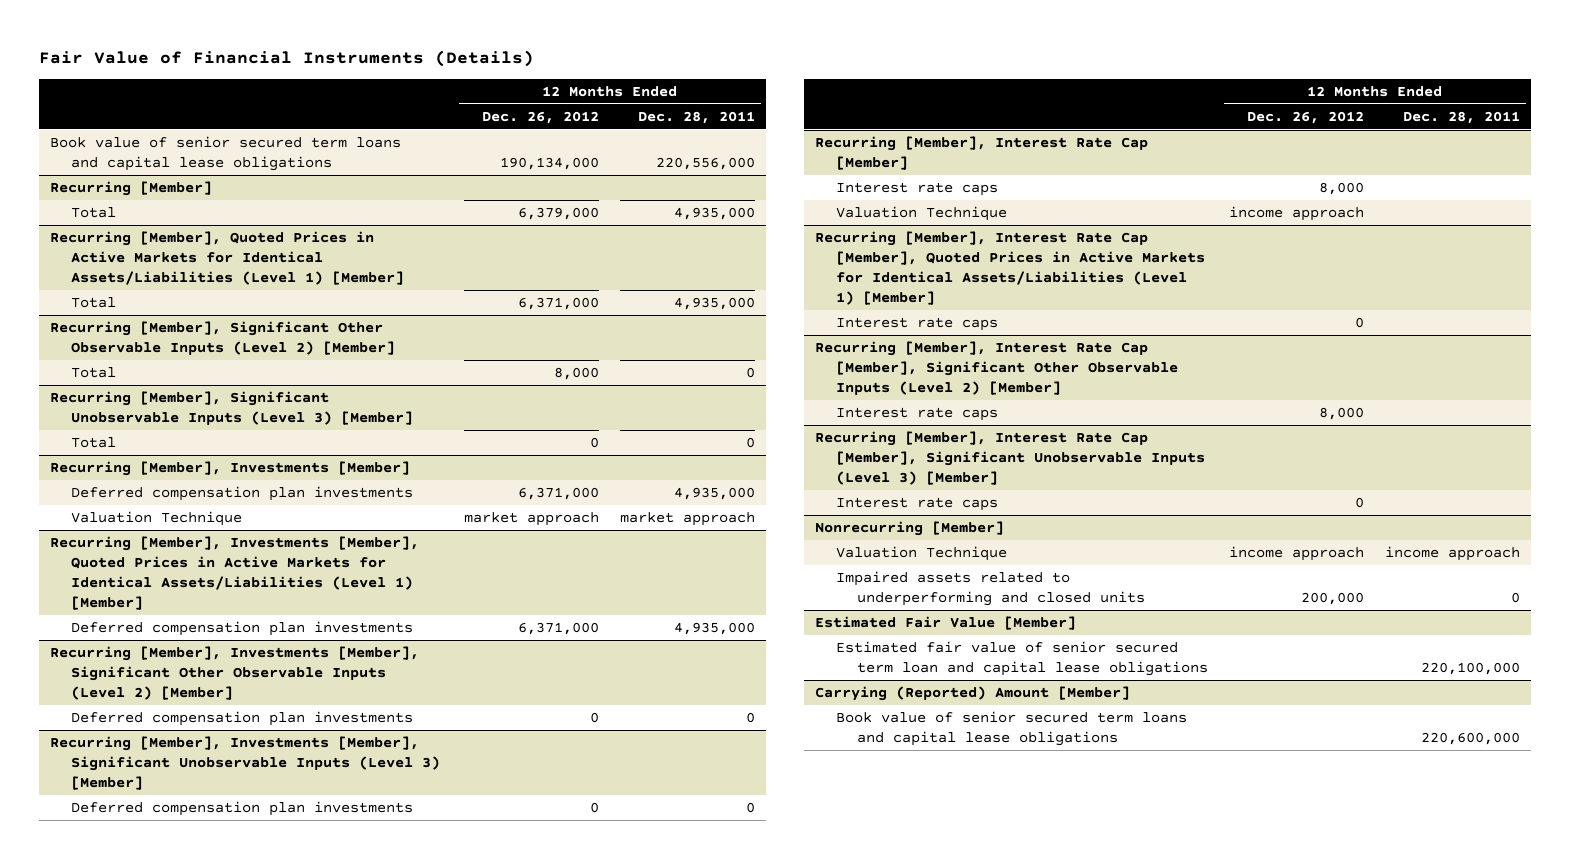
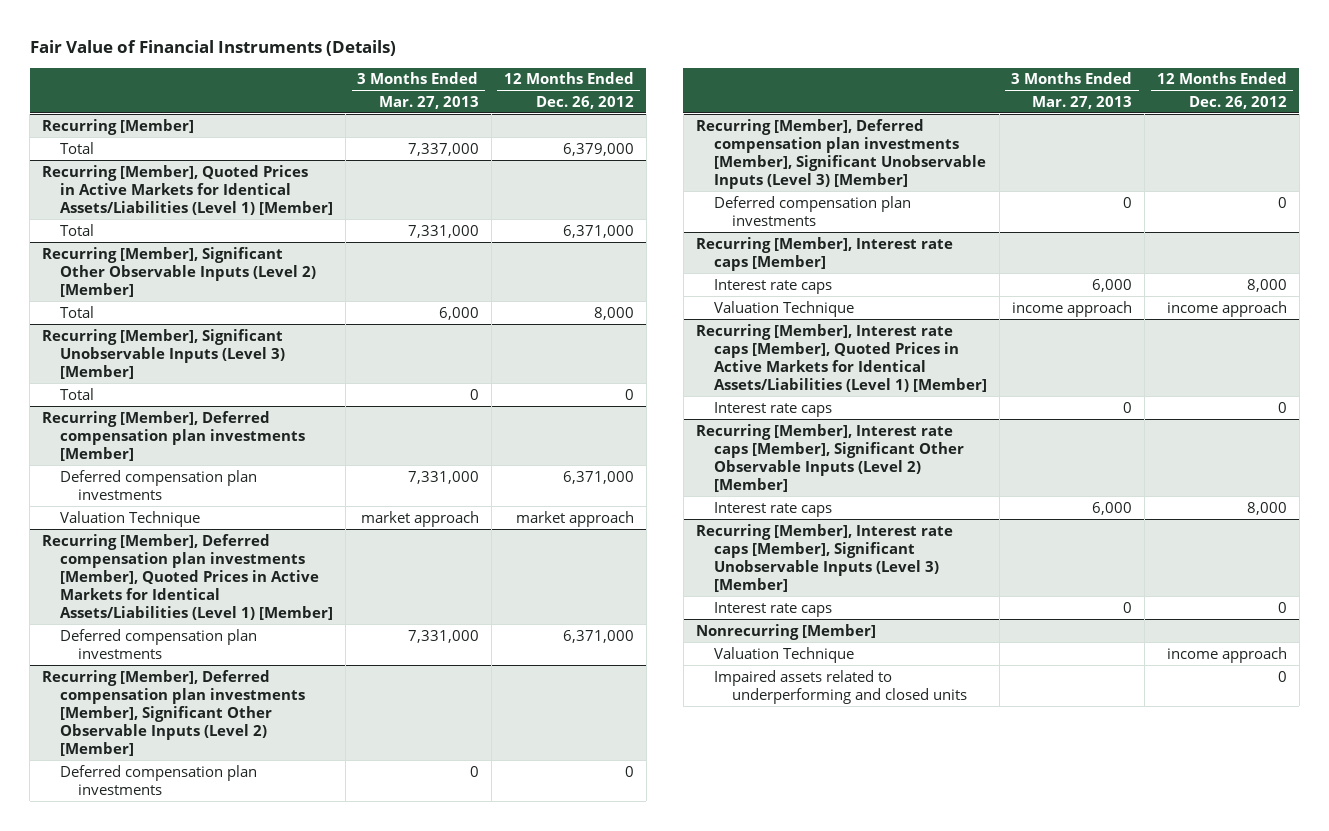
- | 12 Months Ended Dec. 26, 2012 | 12 Months Ended Dec. 28, 2011
+ | 3 Months Ended Mar. 27, 2013 | 12 Months Ended Dec. 26, 2012
- Book value of senior secured term loans and capital lease obligations | 190,134,000 | 220,556,000
- Recurring [Member], Investments [Member]
+ Recurring [Member], Deferred compensation plan investments [Member]
- Recurring [Member], Investments [Member], Quoted Prices in Active Markets for Identical Assets/Liabilities (Level 1) [Member]
+ Recurring [Member], Deferred compensation plan investments [Member], Quoted Prices in Active Markets for Identical Assets/Liabilities (Level 1) [Member]
- Recurring [Member], Investments [Member], Significant Other Observable Inputs (Level 2) [Member]
+ Recurring [Member], Deferred compensation plan investments [Member], Significant Other Observable Inputs (Level 2) [Member]
- Recurring [Member], Investments [Member], Significant Unobservable Inputs (Level 3) [Member]
+ Recurring [Member], Deferred compensation plan investments [Member], Significant Unobservable Inputs (Level 3) [Member]
- Recurring [Member], Interest Rate Cap [Member]
+ Recurring [Member], Interest rate caps [Member]
- Recurring [Member], Interest Rate Cap [Member], Quoted Prices in Active Markets for Identical Assets/Liabilities (Level 1) [Member]
+ Recurring [Member], Interest rate caps [Member], Quoted Prices in Active Markets for Identical Assets/Liabilities (Level 1) [Member]
- Recurring [Member], Interest Rate Cap [Member], Significant Other Observable Inputs (Level 2) [Member]
+ Recurring [Member], Interest rate caps [Member], Significant Other Observable Inputs (Level 2) [Member]
- Recurring [Member], Interest Rate Cap [Member], Significant Unobservable Inputs (Level 3) [Member]
+ Recurring [Member], Interest rate caps [Member], Significant Unobservable Inputs (Level 3) [Member]
@ Nonrecurring [Member]
- Impaired assets related to underperforming and closed units | 200,000 | 0
- Estimated Fair Value [Member]
- Estimated fair value of senior secured term loan and capital lease obligations | | 220,100,000
- Carrying (Reported) Amount [Member]
- Book value of senior secured term loans and capital lease obligations | | 220,600,000
@ Nonrecurring [Member]
+ Impaired assets related to underperforming and closed units | | 0

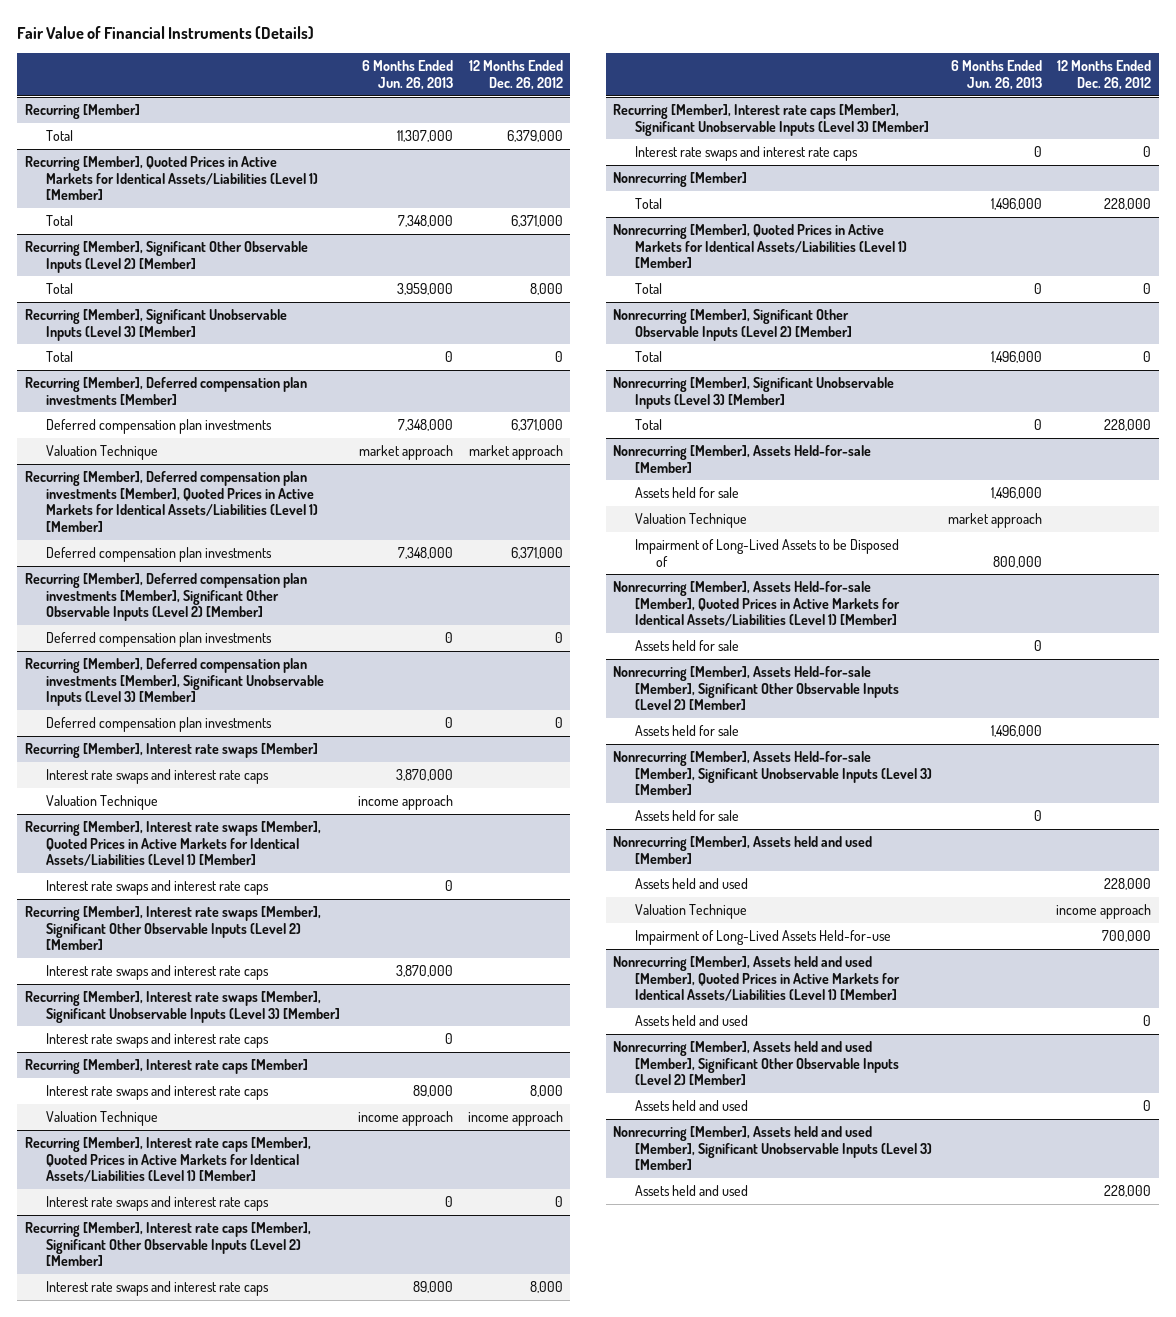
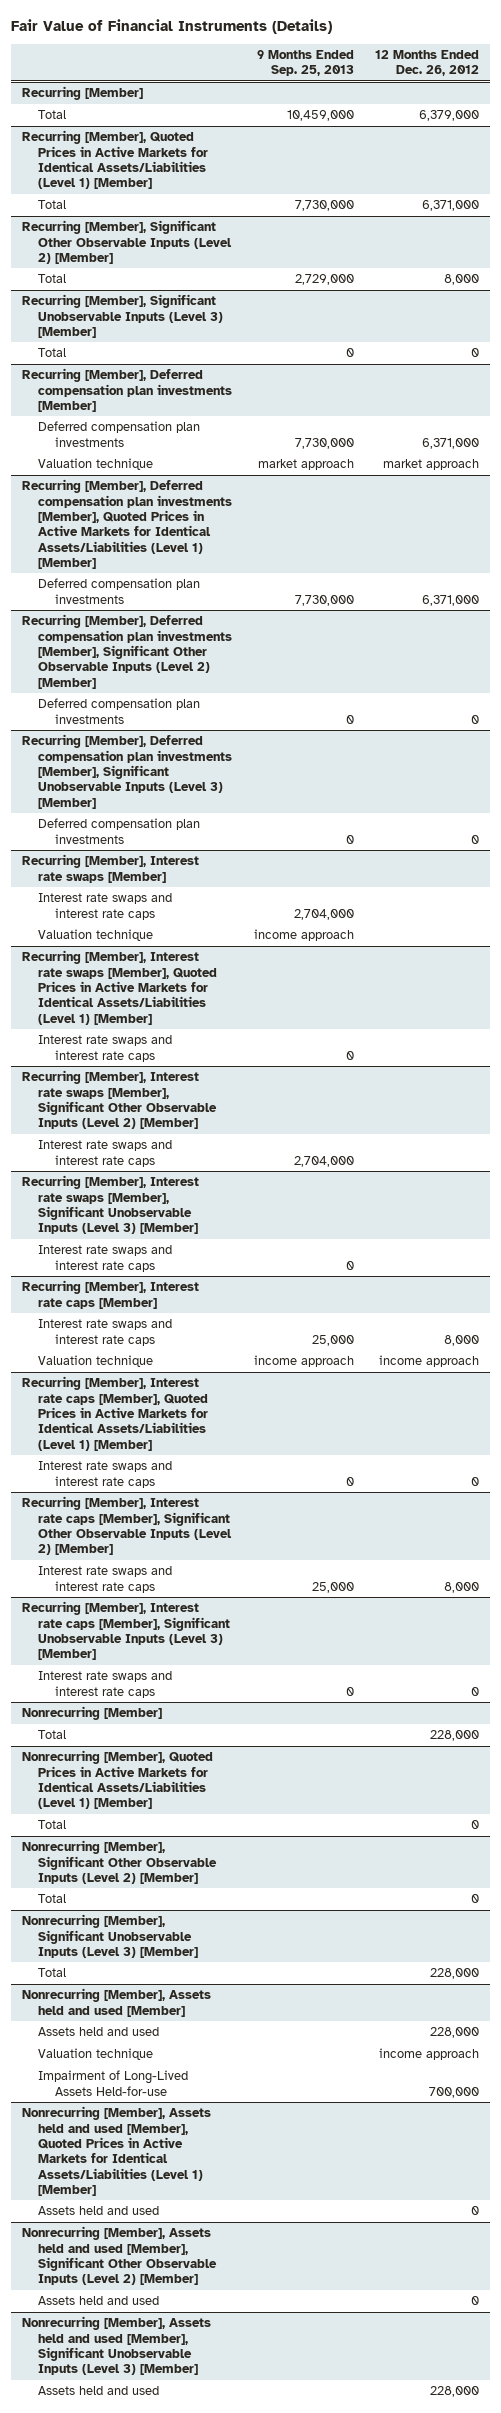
- | 6 Months Ended Jun. 26, 2013 | 12 Months Ended Dec. 26, 2012
+ | 9 Months Ended Sep. 25, 2013 | 12 Months Ended Dec. 26, 2012
@ Recurring [Member], Deferred compensation plan investments [Member]
- Valuation Technique | market approach | market approach
+ Valuation technique | market approach | market approach
@ Recurring [Member], Interest rate swaps [Member]
- Valuation Technique | income approach |
+ Valuation technique | income approach |
@ Recurring [Member], Interest rate caps [Member]
- Valuation Technique | income approach | income approach
+ Valuation technique | income approach | income approach
- Nonrecurring [Member], Assets Held-for-sale [Member]
- Assets held for sale | 1,496,000 |
- Valuation Technique | market approach |
- Impairment of Long-Lived Assets to be Disposed of | 800,000 |
- Nonrecurring [Member], Assets Held-for-sale [Member], Quoted Prices in Active Markets for Identical Assets/Liabilities (Level 1) [Member]
- Assets held for sale | 0 |
- Nonrecurring [Member], Assets Held-for-sale [Member], Significant Other Observable Inputs (Level 2) [Member]
- Assets held for sale | 1,496,000 |
- Nonrecurring [Member], Assets Held-for-sale [Member], Significant Unobservable Inputs (Level 3) [Member]
- Assets held for sale | 0 |
@ Nonrecurring [Member], Assets held and used [Member]
- Valuation Technique | | income approach
+ Valuation technique | | income approach

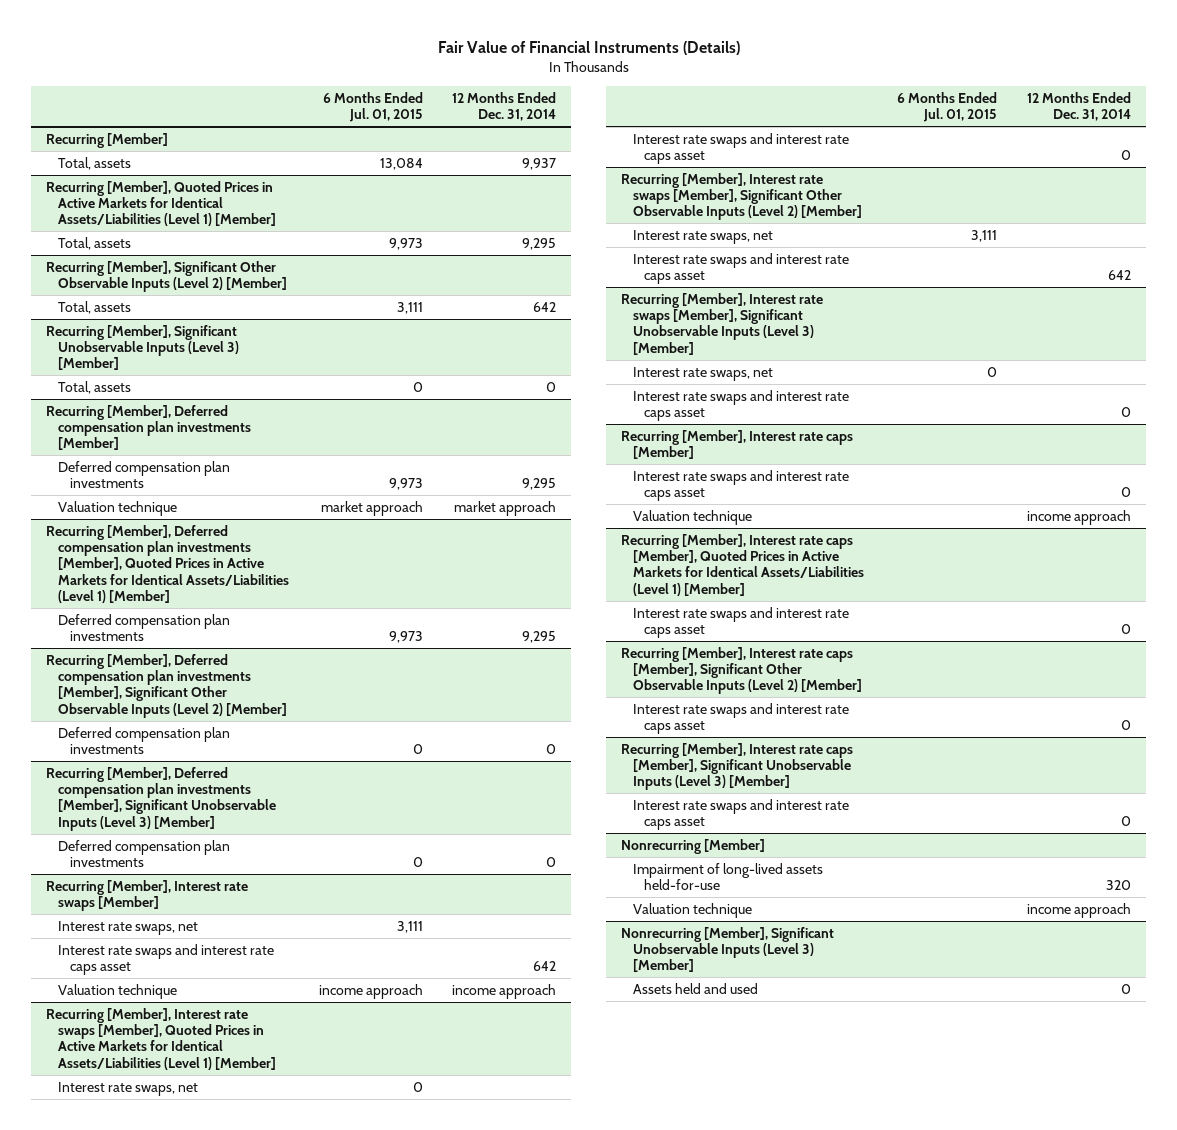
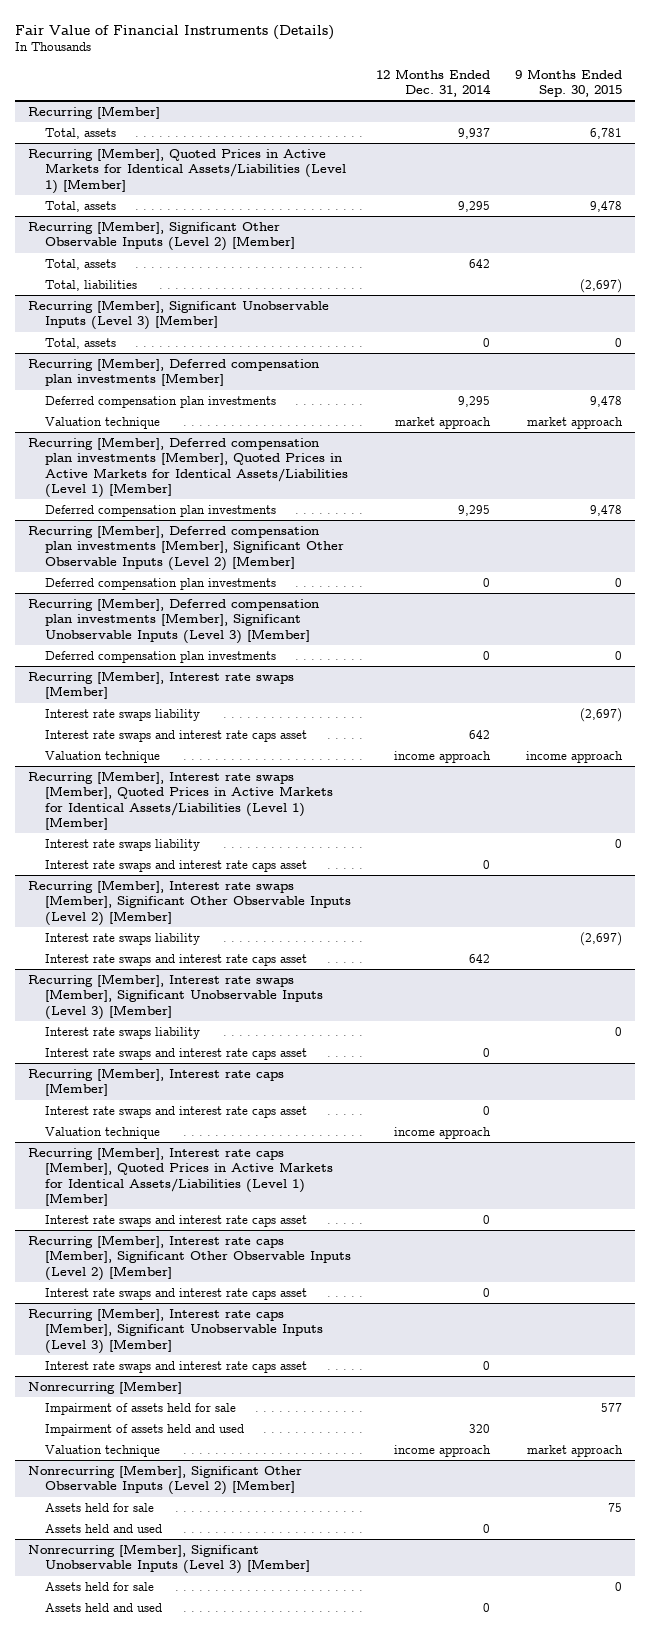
- | 6 Months Ended Jul. 01, 2015 | 12 Months Ended Dec. 31, 2014
+ | 12 Months Ended Dec. 31, 2014 | 9 Months Ended Sep. 30, 2015
@ Recurring [Member], Significant Other Observable Inputs (Level 2) [Member]
+ Total, liabilities | | (2,697)
@ Recurring [Member], Interest rate swaps [Member]
- Interest rate swaps, net | 3,111 |
+ Interest rate swaps liability | | (2,697)
@ Recurring [Member], Interest rate swaps [Member], Quoted Prices in Active Markets for Identical Assets/Liabilities (Level 1) [Member]
- Interest rate swaps, net | 0 |
+ Interest rate swaps liability | | 0
@ Recurring [Member], Interest rate swaps [Member], Significant Other Observable Inputs (Level 2) [Member]
- Interest rate swaps, net | 3,111 |
+ Interest rate swaps liability | | (2,697)
@ Recurring [Member], Interest rate swaps [Member], Significant Unobservable Inputs (Level 3) [Member]
- Interest rate swaps, net | 0 |
+ Interest rate swaps liability | | 0
@ Nonrecurring [Member]
- Impairment of long-lived assets held-for-use | | 320
+ Impairment of assets held for sale | | 577
+ Impairment of assets held and used | 320 |
+ Nonrecurring [Member], Significant Other Observable Inputs (Level 2) [Member]
+ Assets held for sale | | 75
+ Assets held and used | 0 |
@ Nonrecurring [Member], Significant Unobservable Inputs (Level 3) [Member]
+ Assets held for sale | | 0

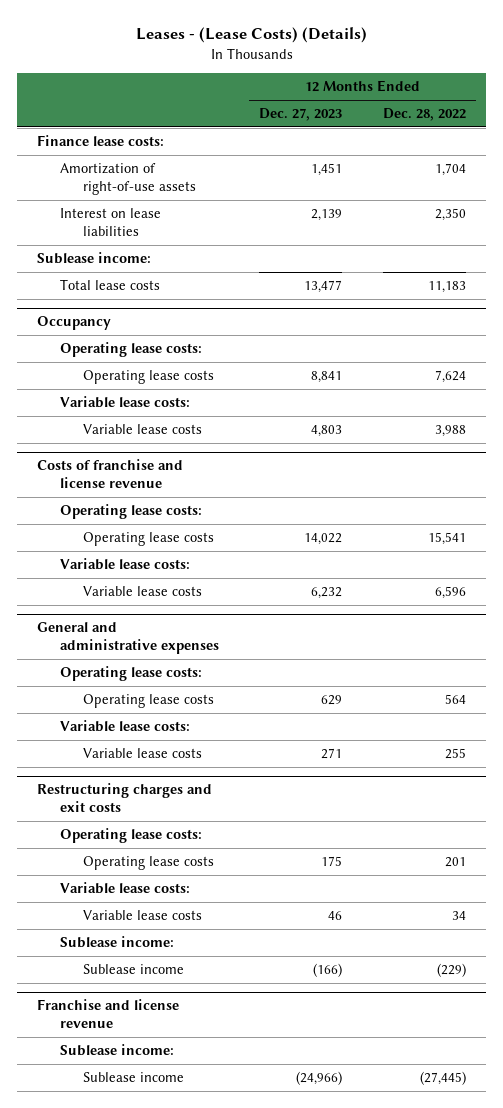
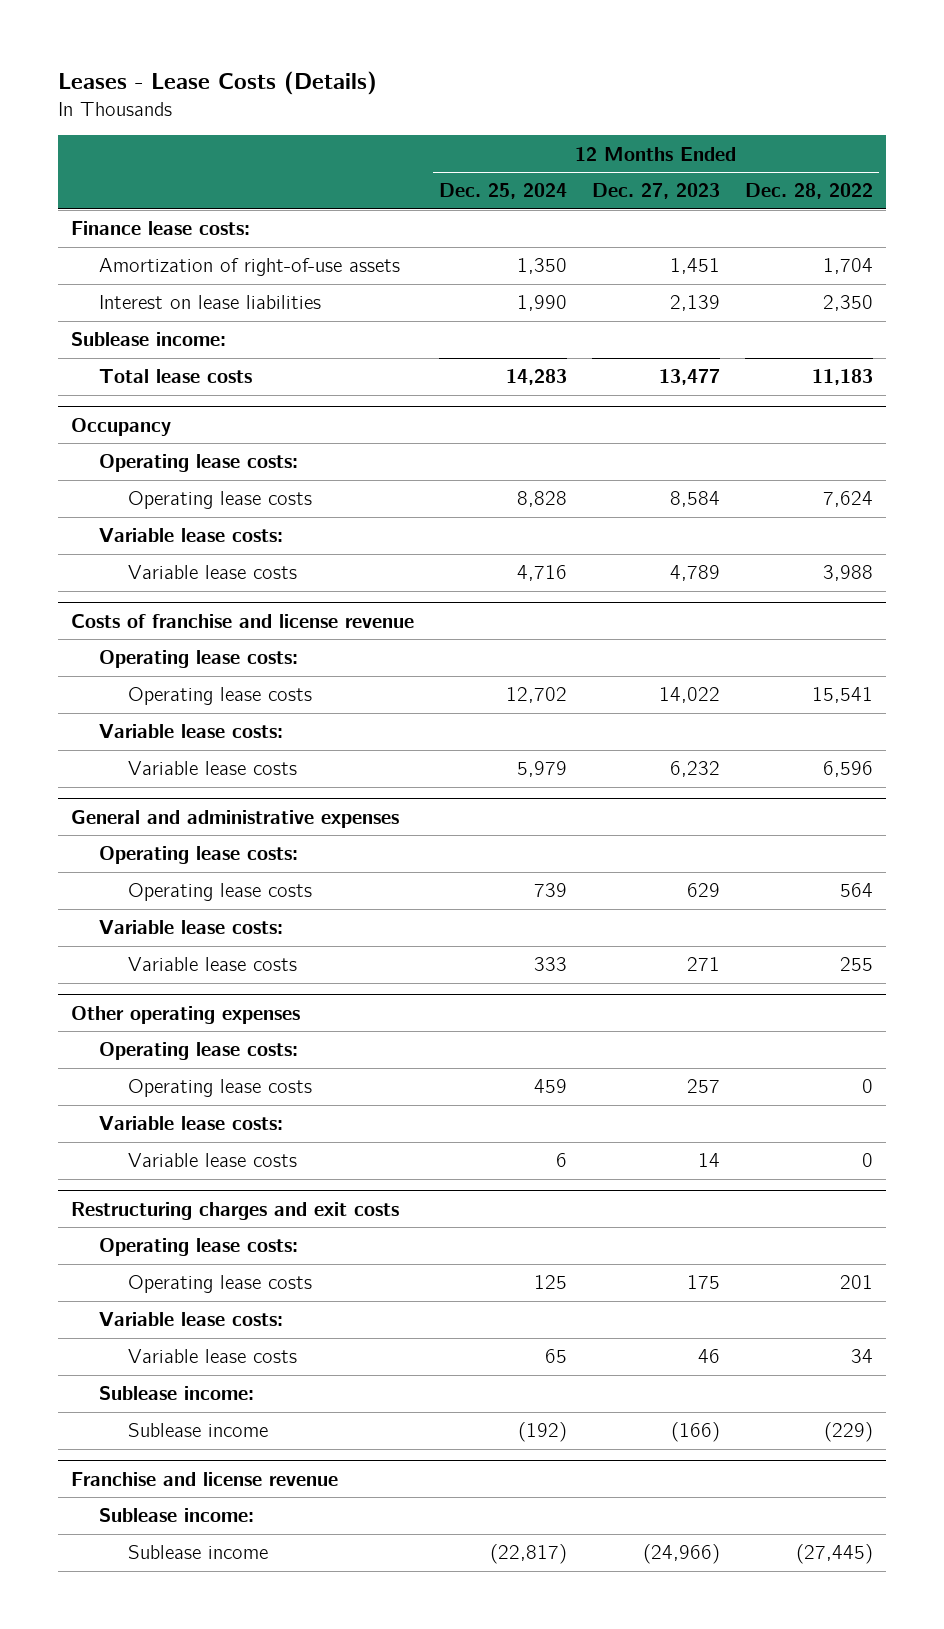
- Leases - (Lease Costs) (Details)
+ Leases - Lease Costs (Details)
- | 12 Months Ended Dec. 27, 2023 | 12 Months Ended Dec. 28, 2022
+ | 12 Months Ended Dec. 25, 2024 | 12 Months Ended Dec. 27, 2023 | 12 Months Ended Dec. 28, 2022
@ Occupancy
- Operating lease costs | 8,841 | 7,624
+ Operating lease costs | 8,828 | 8,584 | 7,624
- Variable lease costs | 4,803 | 3,988
+ Variable lease costs | 4,716 | 4,789 | 3,988
+ Other operating expenses
+ Operating lease costs:
+ Operating lease costs | 459 | 257 | 0
+ Variable lease costs:
+ Variable lease costs | 6 | 14 | 0

